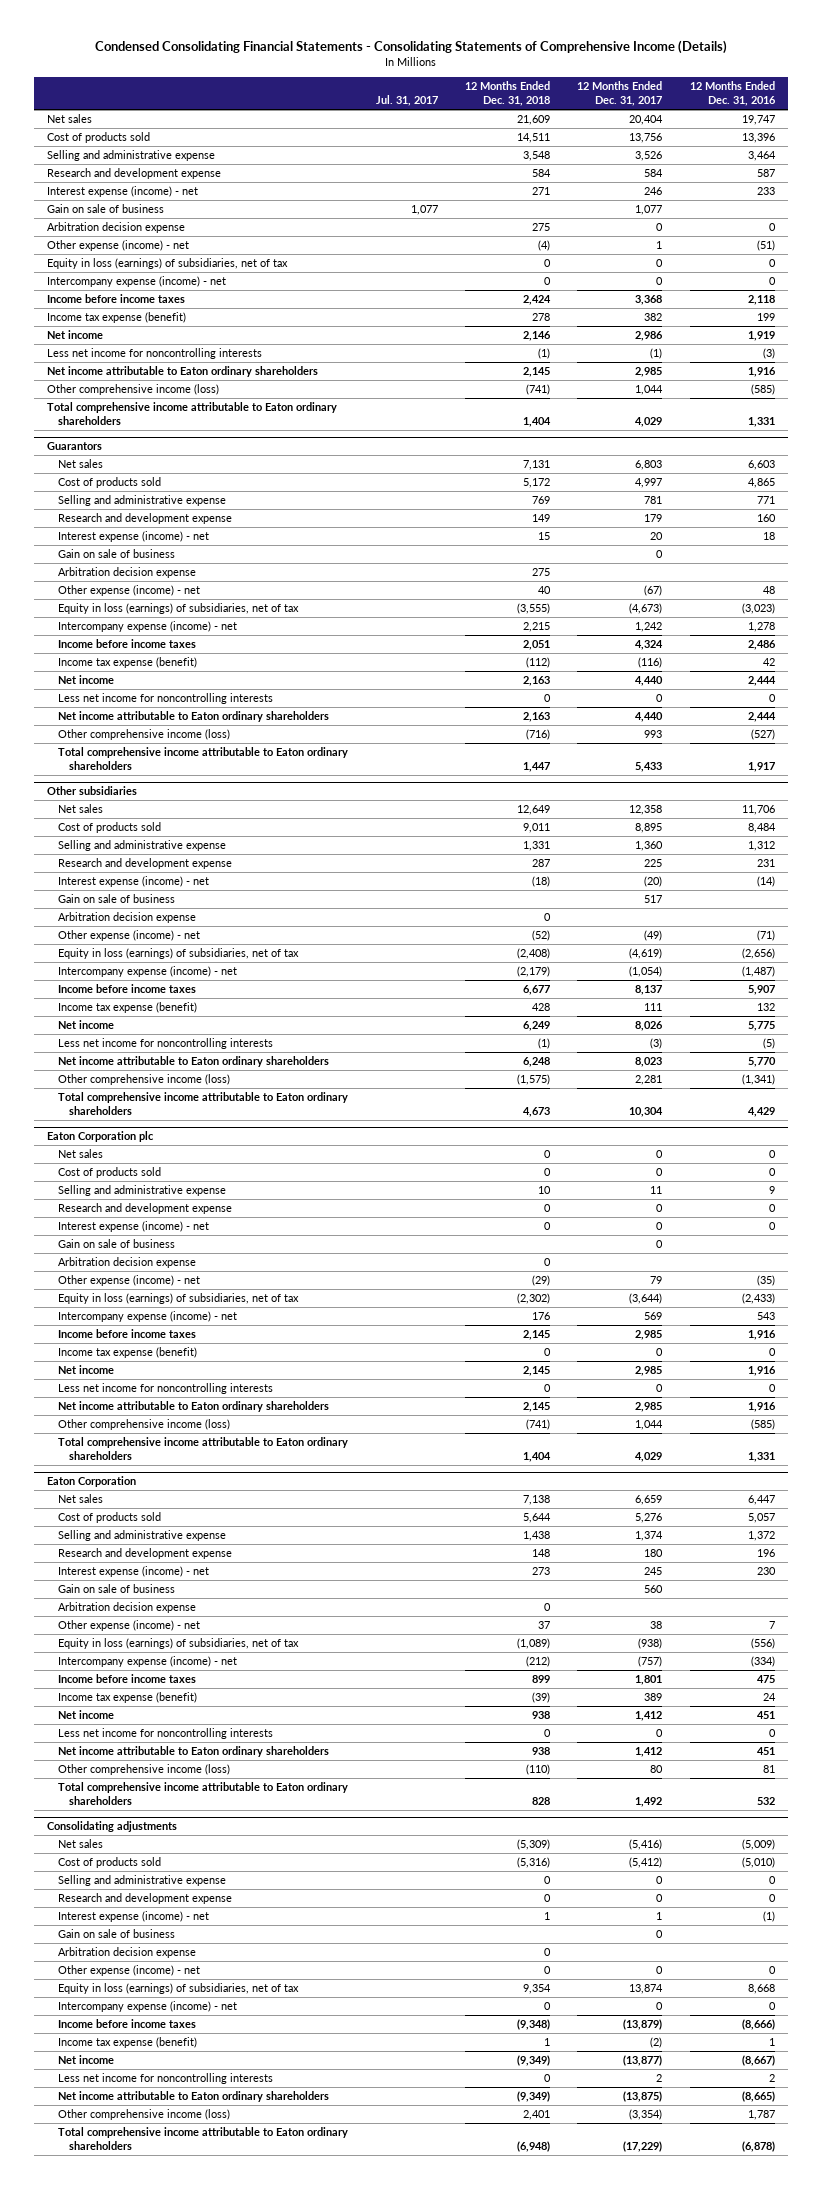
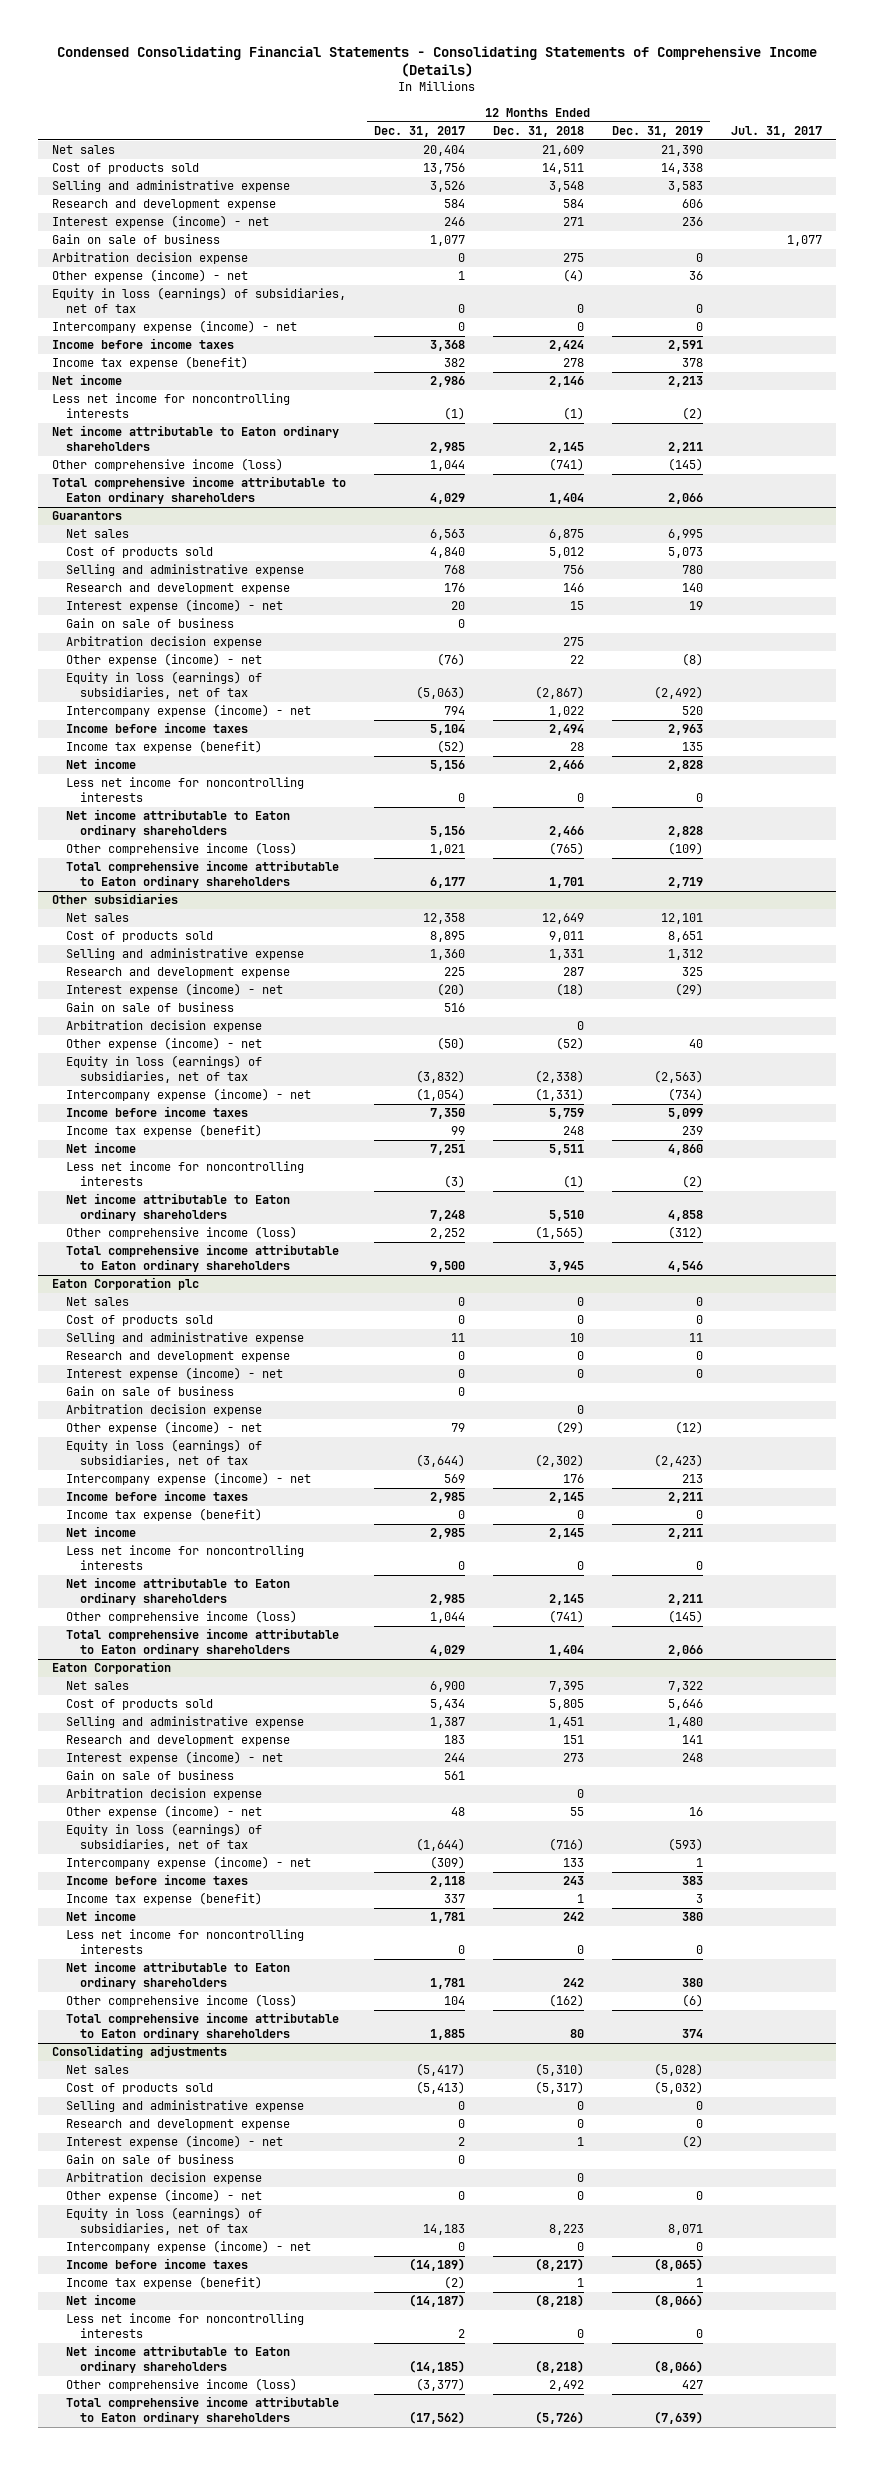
- | Jul. 31, 2017 | 12 Months Ended Dec. 31, 2018 | 12 Months Ended Dec. 31, 2017 | 12 Months Ended Dec. 31, 2016
+ | 12 Months Ended Dec. 31, 2017 | 12 Months Ended Dec. 31, 2018 | 12 Months Ended Dec. 31, 2019 | Jul. 31, 2017
@ Guarantors
- Net sales | | 7,131 | 6,803 | 6,603
- Cost of products sold | | 5,172 | 4,997 | 4,865
- Selling and administrative expense | | 769 | 781 | 771
- Research and development expense | | 149 | 179 | 160
+ Net sales | 6,563 | 6,875 | 6,995 |
+ Cost of products sold | 4,840 | 5,012 | 5,073 |
+ Selling and administrative expense | 768 | 756 | 780 |
+ Research and development expense | 176 | 146 | 140 |
- Other expense (income) - net | | 40 | (67) | 48
- Equity in loss (earnings) of subsidiaries, net of tax | | (3,555) | (4,673) | (3,023)
- Intercompany expense (income) - net | | 2,215 | 1,242 | 1,278
- Income before income taxes | | 2,051 | 4,324 | 2,486
- Income tax expense (benefit) | | (112) | (116) | 42
- Net income | | 2,163 | 4,440 | 2,444
+ Other expense (income) - net | (76) | 22 | (8) |
+ Equity in loss (earnings) of subsidiaries, net of tax | (5,063) | (2,867) | (2,492) |
+ Intercompany expense (income) - net | 794 | 1,022 | 520 |
+ Income before income taxes | 5,104 | 2,494 | 2,963 |
+ Income tax expense (benefit) | (52) | 28 | 135 |
+ Net income | 5,156 | 2,466 | 2,828 |
- Net income attributable to Eaton ordinary shareholders | | 2,163 | 4,440 | 2,444
- Other comprehensive income (loss) | | (716) | 993 | (527)
- Total comprehensive income attributable to Eaton ordinary shareholders | | 1,447 | 5,433 | 1,917
+ Net income attributable to Eaton ordinary shareholders | 5,156 | 2,466 | 2,828 |
+ Other comprehensive income (loss) | 1,021 | (765) | (109) |
+ Total comprehensive income attributable to Eaton ordinary shareholders | 6,177 | 1,701 | 2,719 |
@ Other subsidiaries
- Gain on sale of business | | | 517 |
+ Gain on sale of business | 516 | | |
- Other expense (income) - net | | (52) | (49) | (71)
- Equity in loss (earnings) of subsidiaries, net of tax | | (2,408) | (4,619) | (2,656)
- Intercompany expense (income) - net | | (2,179) | (1,054) | (1,487)
- Income before income taxes | | 6,677 | 8,137 | 5,907
- Income tax expense (benefit) | | 428 | 111 | 132
- Net income | | 6,249 | 8,026 | 5,775
+ Other expense (income) - net | (50) | (52) | 40 |
+ Equity in loss (earnings) of subsidiaries, net of tax | (3,832) | (2,338) | (2,563) |
+ Intercompany expense (income) - net | (1,054) | (1,331) | (734) |
+ Income before income taxes | 7,350 | 5,759 | 5,099 |
+ Income tax expense (benefit) | 99 | 248 | 239 |
+ Net income | 7,251 | 5,511 | 4,860 |
- Net income attributable to Eaton ordinary shareholders | | 6,248 | 8,023 | 5,770
- Other comprehensive income (loss) | | (1,575) | 2,281 | (1,341)
- Total comprehensive income attributable to Eaton ordinary shareholders | | 4,673 | 10,304 | 4,429
+ Net income attributable to Eaton ordinary shareholders | 7,248 | 5,510 | 4,858 |
+ Other comprehensive income (loss) | 2,252 | (1,565) | (312) |
+ Total comprehensive income attributable to Eaton ordinary shareholders | 9,500 | 3,945 | 4,546 |
@ Eaton Corporation
- Net sales | | 7,138 | 6,659 | 6,447
- Cost of products sold | | 5,644 | 5,276 | 5,057
- Selling and administrative expense | | 1,438 | 1,374 | 1,372
- Research and development expense | | 148 | 180 | 196
- Interest expense (income) - net | | 273 | 245 | 230
- Gain on sale of business | | | 560 |
+ Net sales | 6,900 | 7,395 | 7,322 |
+ Cost of products sold | 5,434 | 5,805 | 5,646 |
+ Selling and administrative expense | 1,387 | 1,451 | 1,480 |
+ Research and development expense | 183 | 151 | 141 |
+ Interest expense (income) - net | 244 | 273 | 248 |
+ Gain on sale of business | 561 | | |
- Other expense (income) - net | | 37 | 38 | 7
- Equity in loss (earnings) of subsidiaries, net of tax | | (1,089) | (938) | (556)
- Intercompany expense (income) - net | | (212) | (757) | (334)
- Income before income taxes | | 899 | 1,801 | 475
- Income tax expense (benefit) | | (39) | 389 | 24
- Net income | | 938 | 1,412 | 451
+ Other expense (income) - net | 48 | 55 | 16 |
+ Equity in loss (earnings) of subsidiaries, net of tax | (1,644) | (716) | (593) |
+ Intercompany expense (income) - net | (309) | 133 | 1 |
+ Income before income taxes | 2,118 | 243 | 383 |
+ Income tax expense (benefit) | 337 | 1 | 3 |
+ Net income | 1,781 | 242 | 380 |
- Net income attributable to Eaton ordinary shareholders | | 938 | 1,412 | 451
- Other comprehensive income (loss) | | (110) | 80 | 81
- Total comprehensive income attributable to Eaton ordinary shareholders | | 828 | 1,492 | 532
+ Net income attributable to Eaton ordinary shareholders | 1,781 | 242 | 380 |
+ Other comprehensive income (loss) | 104 | (162) | (6) |
+ Total comprehensive income attributable to Eaton ordinary shareholders | 1,885 | 80 | 374 |
@ Consolidating adjustments
- Net sales | | (5,309) | (5,416) | (5,009)
- Cost of products sold | | (5,316) | (5,412) | (5,010)
+ Net sales | (5,417) | (5,310) | (5,028) |
+ Cost of products sold | (5,413) | (5,317) | (5,032) |
- Interest expense (income) - net | | 1 | 1 | (1)
+ Interest expense (income) - net | 2 | 1 | (2) |
- Equity in loss (earnings) of subsidiaries, net of tax | | 9,354 | 13,874 | 8,668
+ Equity in loss (earnings) of subsidiaries, net of tax | 14,183 | 8,223 | 8,071 |
- Income before income taxes | | (9,348) | (13,879) | (8,666)
+ Income before income taxes | (14,189) | (8,217) | (8,065) |
- Net income | | (9,349) | (13,877) | (8,667)
+ Net income | (14,187) | (8,218) | (8,066) |
- Net income attributable to Eaton ordinary shareholders | | (9,349) | (13,875) | (8,665)
- Other comprehensive income (loss) | | 2,401 | (3,354) | 1,787
- Total comprehensive income attributable to Eaton ordinary shareholders | | (6,948) | (17,229) | (6,878)
+ Net income attributable to Eaton ordinary shareholders | (14,185) | (8,218) | (8,066) |
+ Other comprehensive income (loss) | (3,377) | 2,492 | 427 |
+ Total comprehensive income attributable to Eaton ordinary shareholders | (17,562) | (5,726) | (7,639) |

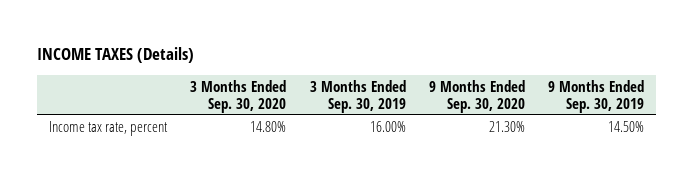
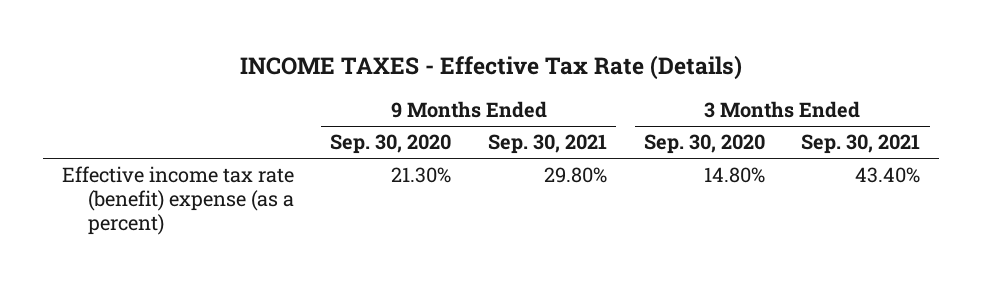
- INCOME TAXES (Details)
+ INCOME TAXES - Effective Tax Rate (Details)
- | 3 Months Ended Sep. 30, 2020 | 3 Months Ended Sep. 30, 2019 | 9 Months Ended Sep. 30, 2020 | 9 Months Ended Sep. 30, 2019
+ | 9 Months Ended Sep. 30, 2020 | 9 Months Ended Sep. 30, 2021 | 3 Months Ended Sep. 30, 2020 | 3 Months Ended Sep. 30, 2021
- Income tax rate, percent | 14.80% | 16.00% | 21.30% | 14.50%
+ Effective income tax rate (benefit) expense (as a percent) | 21.30% | 29.80% | 14.80% | 43.40%

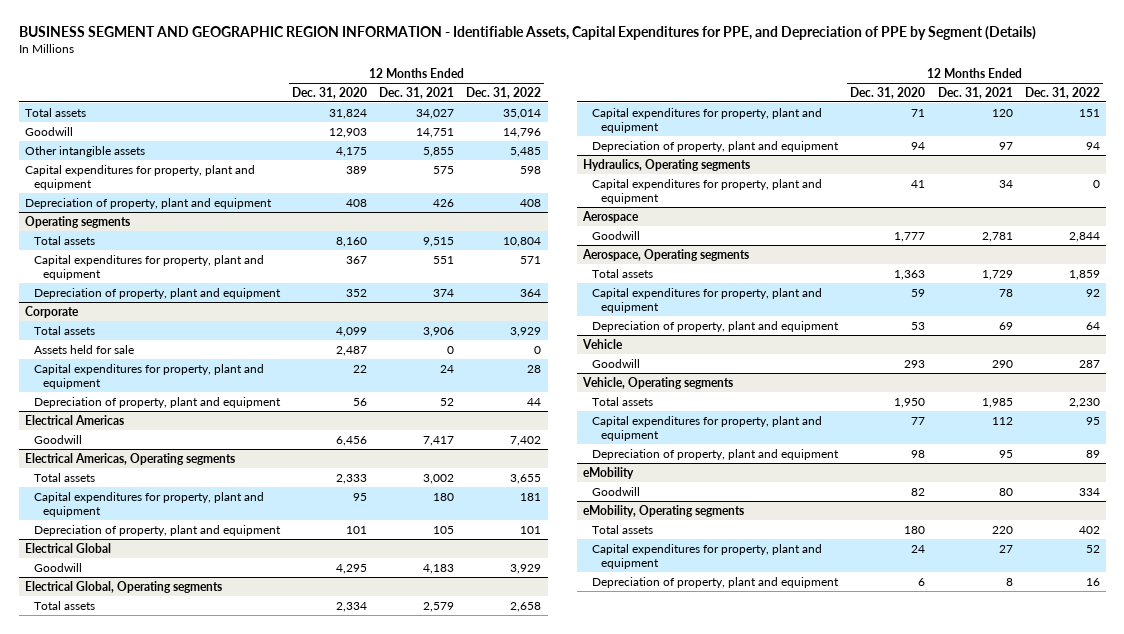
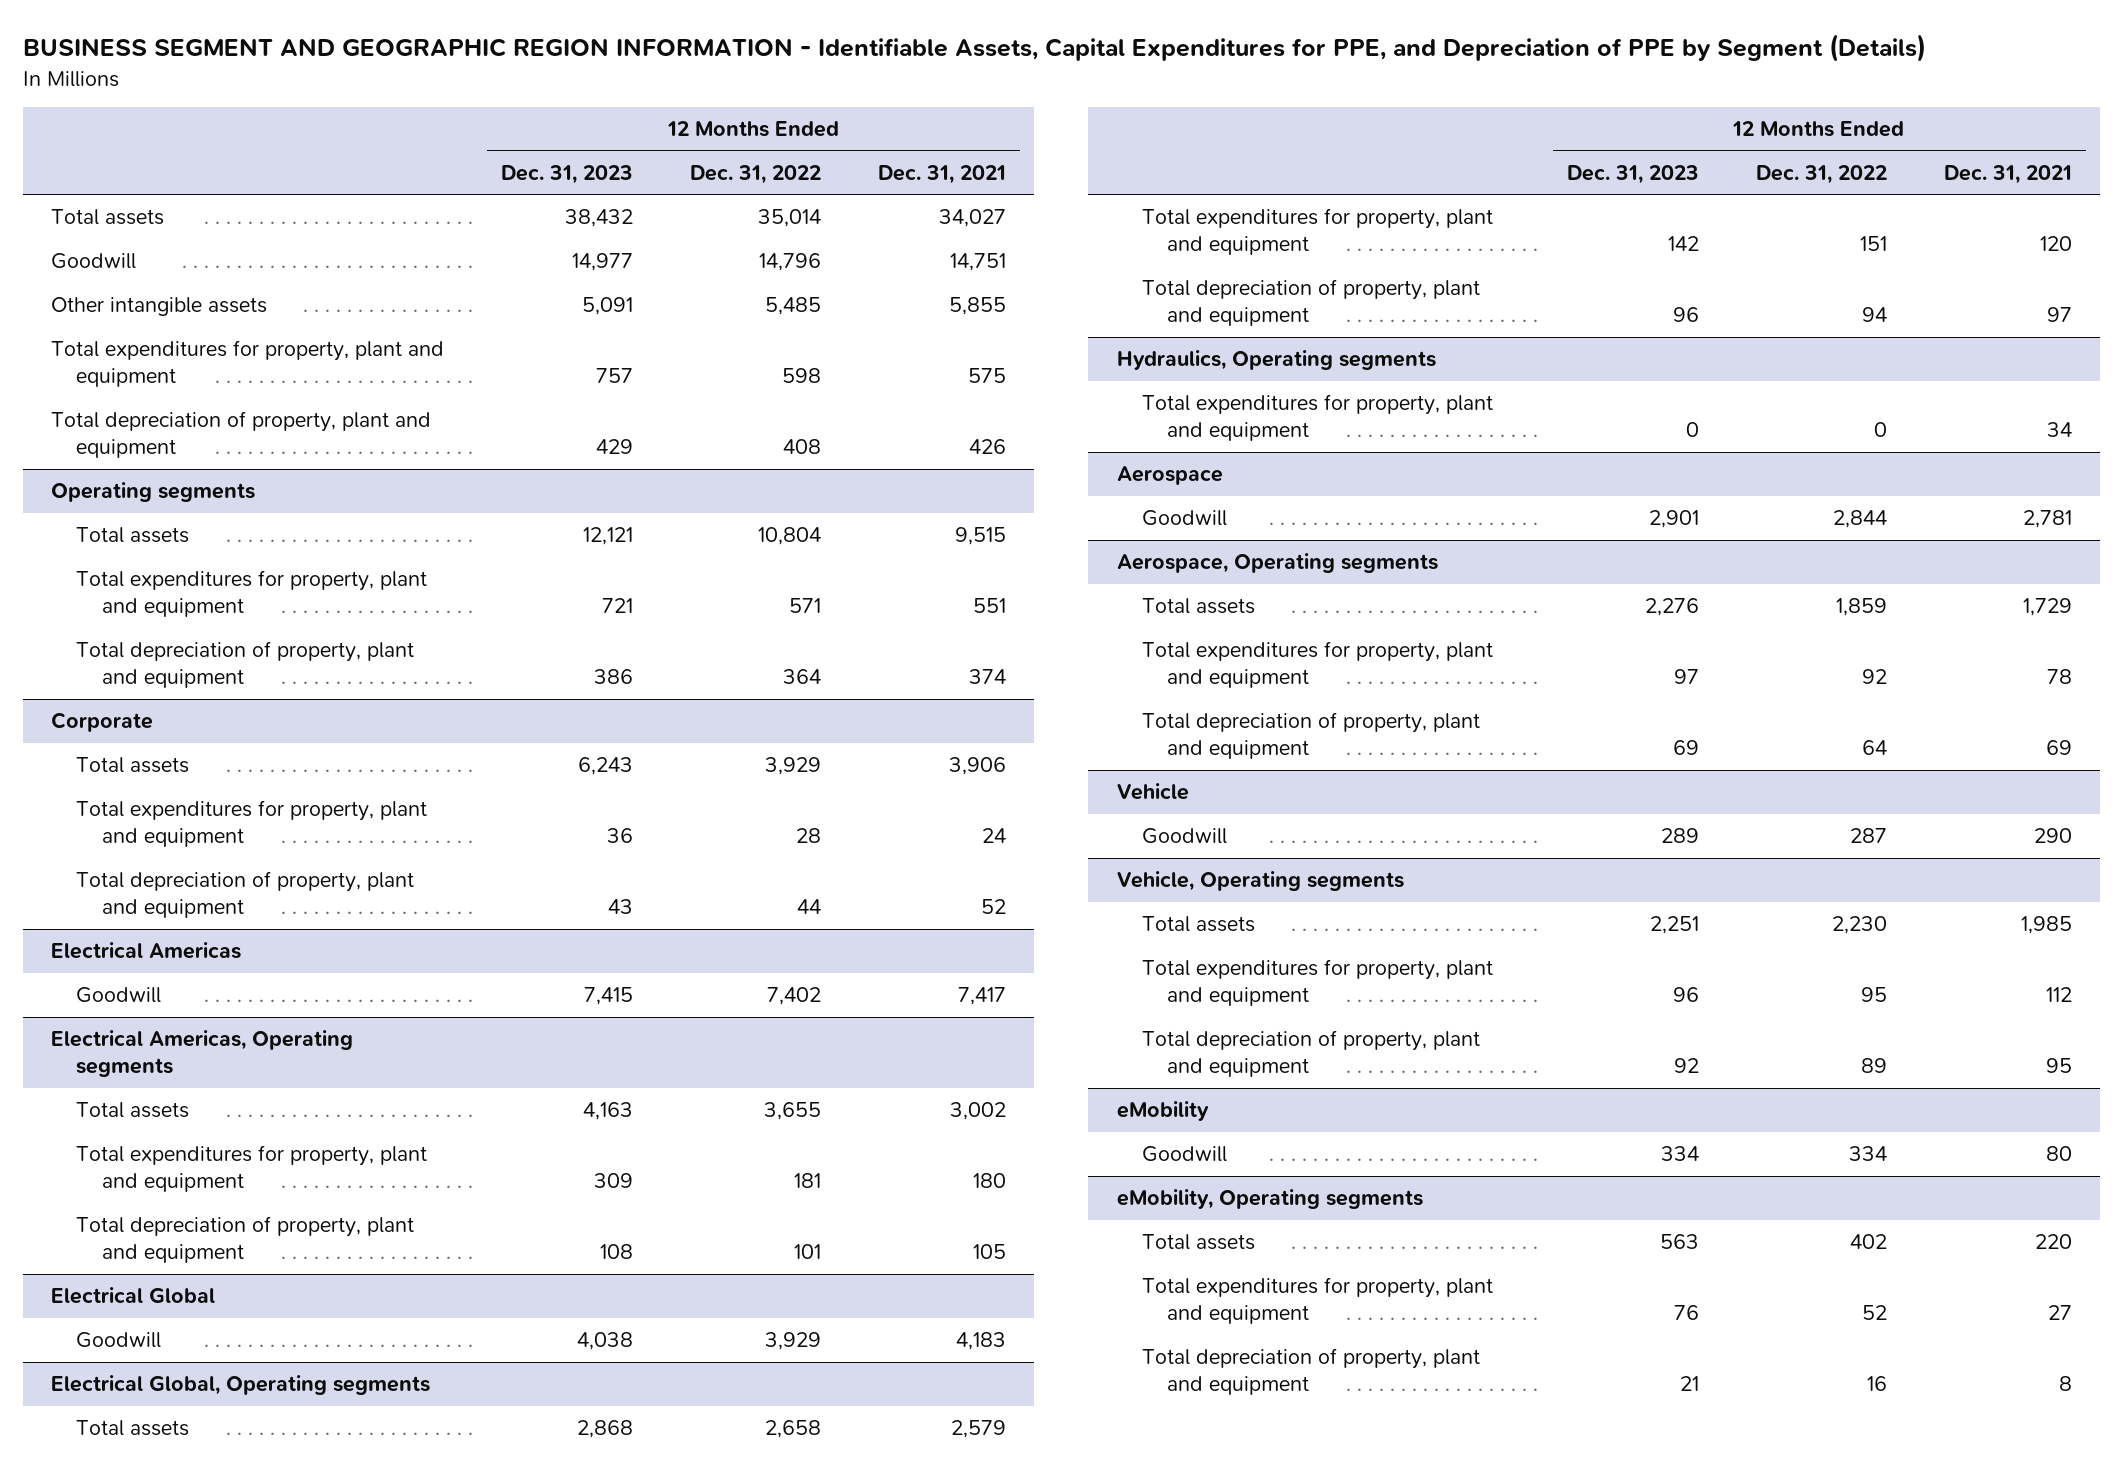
- | 12 Months Ended Dec. 31, 2020 | 12 Months Ended Dec. 31, 2021 | 12 Months Ended Dec. 31, 2022
+ | 12 Months Ended Dec. 31, 2023 | 12 Months Ended Dec. 31, 2022 | 12 Months Ended Dec. 31, 2021
- Capital expenditures for property, plant and equipment | 389 | 575 | 598
- Depreciation of property, plant and equipment | 408 | 426 | 408
+ Total expenditures for property, plant and equipment | 757 | 598 | 575
+ Total depreciation of property, plant and equipment | 429 | 408 | 426
@ Operating segments
- Capital expenditures for property, plant and equipment | 367 | 551 | 571
- Depreciation of property, plant and equipment | 352 | 374 | 364
+ Total expenditures for property, plant and equipment | 721 | 571 | 551
+ Total depreciation of property, plant and equipment | 386 | 364 | 374
@ Corporate
- Assets held for sale | 2,487 | 0 | 0
- Capital expenditures for property, plant and equipment | 22 | 24 | 28
- Depreciation of property, plant and equipment | 56 | 52 | 44
+ Total expenditures for property, plant and equipment | 36 | 28 | 24
+ Total depreciation of property, plant and equipment | 43 | 44 | 52
@ Electrical Americas, Operating segments
- Capital expenditures for property, plant and equipment | 95 | 180 | 181
- Depreciation of property, plant and equipment | 101 | 105 | 101
+ Total expenditures for property, plant and equipment | 309 | 181 | 180
+ Total depreciation of property, plant and equipment | 108 | 101 | 105
@ Electrical Global, Operating segments
- Capital expenditures for property, plant and equipment | 71 | 120 | 151
- Depreciation of property, plant and equipment | 94 | 97 | 94
+ Total expenditures for property, plant and equipment | 142 | 151 | 120
+ Total depreciation of property, plant and equipment | 96 | 94 | 97
@ Hydraulics, Operating segments
- Capital expenditures for property, plant and equipment | 41 | 34 | 0
+ Total expenditures for property, plant and equipment | 0 | 0 | 34
@ Aerospace, Operating segments
- Capital expenditures for property, plant and equipment | 59 | 78 | 92
- Depreciation of property, plant and equipment | 53 | 69 | 64
+ Total expenditures for property, plant and equipment | 97 | 92 | 78
+ Total depreciation of property, plant and equipment | 69 | 64 | 69
@ Vehicle, Operating segments
- Capital expenditures for property, plant and equipment | 77 | 112 | 95
- Depreciation of property, plant and equipment | 98 | 95 | 89
+ Total expenditures for property, plant and equipment | 96 | 95 | 112
+ Total depreciation of property, plant and equipment | 92 | 89 | 95
@ eMobility, Operating segments
- Capital expenditures for property, plant and equipment | 24 | 27 | 52
- Depreciation of property, plant and equipment | 6 | 8 | 16
+ Total expenditures for property, plant and equipment | 76 | 52 | 27
+ Total depreciation of property, plant and equipment | 21 | 16 | 8

